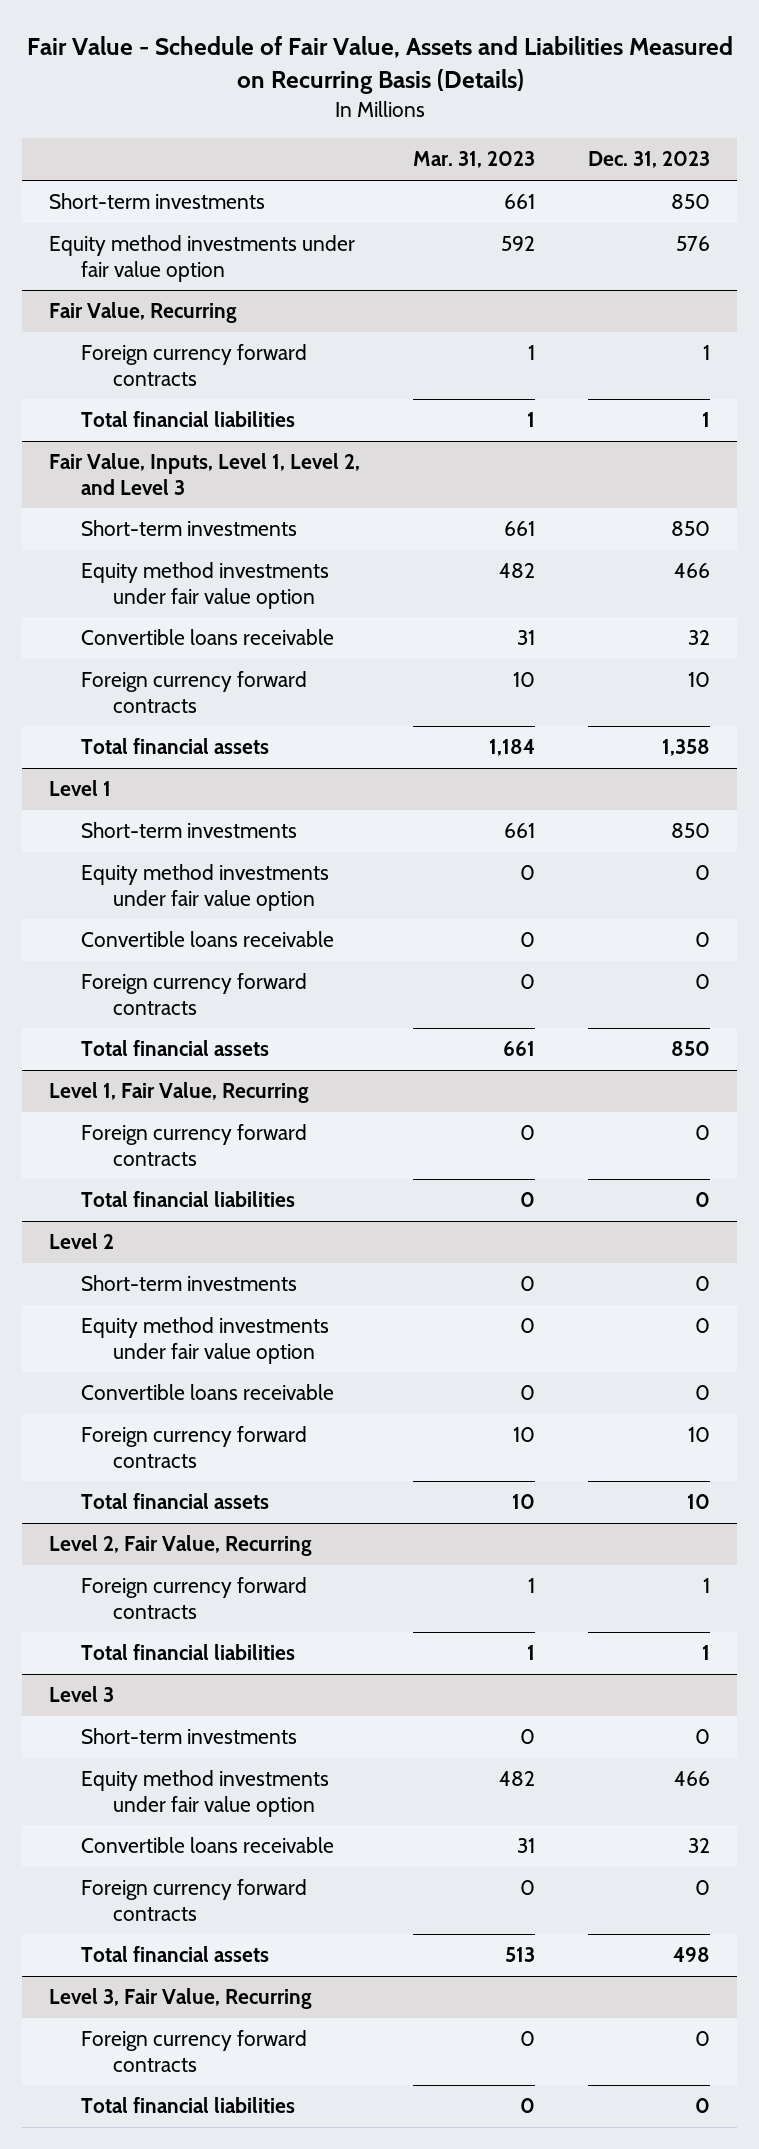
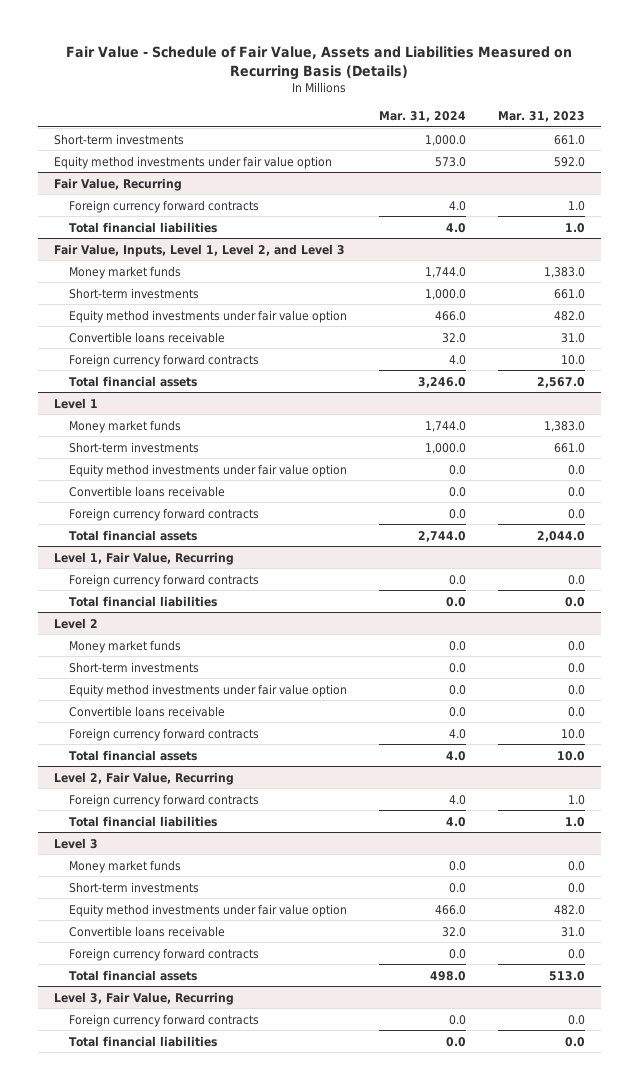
- | Mar. 31, 2023 | Dec. 31, 2023
+ | Mar. 31, 2024 | Mar. 31, 2023
- Short-term investments | 661 | 850
- Equity method investments under fair value option | 592 | 576
+ Short-term investments | 1,000.0 | 661.0
+ Equity method investments under fair value option | 573.0 | 592.0
@ Fair Value, Recurring
- Foreign currency forward contracts | 1 | 1
- Total financial liabilities | 1 | 1
+ Foreign currency forward contracts | 4.0 | 1.0
+ Total financial liabilities | 4.0 | 1.0
@ Fair Value, Inputs, Level 1, Level 2, and Level 3
- Short-term investments | 661 | 850
- Equity method investments under fair value option | 482 | 466
- Convertible loans receivable | 31 | 32
- Foreign currency forward contracts | 10 | 10
- Total financial assets | 1,184 | 1,358
+ Money market funds | 1,744.0 | 1,383.0
+ Short-term investments | 1,000.0 | 661.0
+ Equity method investments under fair value option | 466.0 | 482.0
+ Convertible loans receivable | 32.0 | 31.0
+ Foreign currency forward contracts | 4.0 | 10.0
+ Total financial assets | 3,246.0 | 2,567.0
@ Level 1
- Short-term investments | 661 | 850
- Equity method investments under fair value option | 0 | 0
- Convertible loans receivable | 0 | 0
- Foreign currency forward contracts | 0 | 0
- Total financial assets | 661 | 850
+ Money market funds | 1,744.0 | 1,383.0
+ Short-term investments | 1,000.0 | 661.0
+ Equity method investments under fair value option | 0.0 | 0.0
+ Convertible loans receivable | 0.0 | 0.0
+ Foreign currency forward contracts | 0.0 | 0.0
+ Total financial assets | 2,744.0 | 2,044.0
@ Level 1, Fair Value, Recurring
- Foreign currency forward contracts | 0 | 0
- Total financial liabilities | 0 | 0
+ Foreign currency forward contracts | 0.0 | 0.0
+ Total financial liabilities | 0.0 | 0.0
@ Level 2
- Short-term investments | 0 | 0
- Equity method investments under fair value option | 0 | 0
- Convertible loans receivable | 0 | 0
- Foreign currency forward contracts | 10 | 10
- Total financial assets | 10 | 10
+ Money market funds | 0.0 | 0.0
+ Short-term investments | 0.0 | 0.0
+ Equity method investments under fair value option | 0.0 | 0.0
+ Convertible loans receivable | 0.0 | 0.0
+ Foreign currency forward contracts | 4.0 | 10.0
+ Total financial assets | 4.0 | 10.0
@ Level 2, Fair Value, Recurring
- Foreign currency forward contracts | 1 | 1
- Total financial liabilities | 1 | 1
+ Foreign currency forward contracts | 4.0 | 1.0
+ Total financial liabilities | 4.0 | 1.0
@ Level 3
- Short-term investments | 0 | 0
- Equity method investments under fair value option | 482 | 466
- Convertible loans receivable | 31 | 32
- Foreign currency forward contracts | 0 | 0
- Total financial assets | 513 | 498
+ Money market funds | 0.0 | 0.0
+ Short-term investments | 0.0 | 0.0
+ Equity method investments under fair value option | 466.0 | 482.0
+ Convertible loans receivable | 32.0 | 31.0
+ Foreign currency forward contracts | 0.0 | 0.0
+ Total financial assets | 498.0 | 513.0
@ Level 3, Fair Value, Recurring
- Foreign currency forward contracts | 0 | 0
- Total financial liabilities | 0 | 0
+ Foreign currency forward contracts | 0.0 | 0.0
+ Total financial liabilities | 0.0 | 0.0

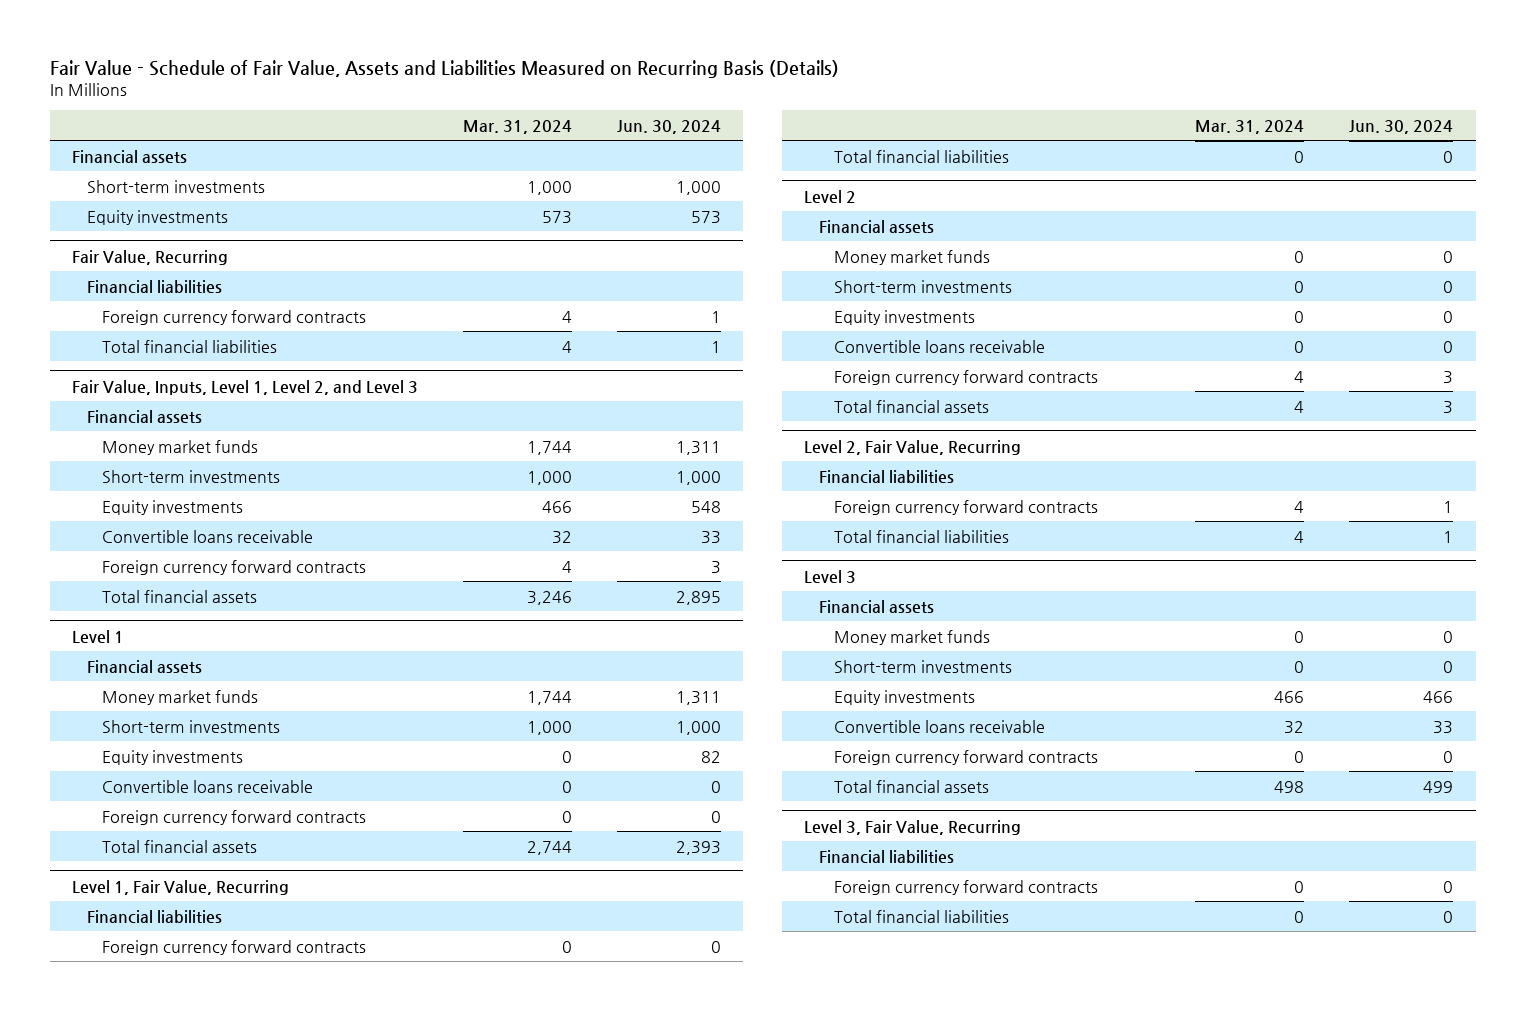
- | Mar. 31, 2024 | Mar. 31, 2023
+ | Mar. 31, 2024 | Jun. 30, 2024
- Short-term investments | 1,000.0 | 661.0
- Equity method investments under fair value option | 573.0 | 592.0
+ Financial assets
+ Short-term investments | 1,000 | 1,000
+ Equity investments | 573 | 573
@ Fair Value, Recurring
- Foreign currency forward contracts | 4.0 | 1.0
- Total financial liabilities | 4.0 | 1.0
+ Financial liabilities
+ Foreign currency forward contracts | 4 | 1
+ Total financial liabilities | 4 | 1
@ Fair Value, Inputs, Level 1, Level 2, and Level 3
- Money market funds | 1,744.0 | 1,383.0
- Short-term investments | 1,000.0 | 661.0
- Equity method investments under fair value option | 466.0 | 482.0
- Convertible loans receivable | 32.0 | 31.0
- Foreign currency forward contracts | 4.0 | 10.0
- Total financial assets | 3,246.0 | 2,567.0
+ Financial assets
+ Money market funds | 1,744 | 1,311
+ Short-term investments | 1,000 | 1,000
+ Equity investments | 466 | 548
+ Convertible loans receivable | 32 | 33
+ Foreign currency forward contracts | 4 | 3
+ Total financial assets | 3,246 | 2,895
@ Level 1
- Money market funds | 1,744.0 | 1,383.0
- Short-term investments | 1,000.0 | 661.0
- Equity method investments under fair value option | 0.0 | 0.0
- Convertible loans receivable | 0.0 | 0.0
- Foreign currency forward contracts | 0.0 | 0.0
- Total financial assets | 2,744.0 | 2,044.0
+ Financial assets
+ Money market funds | 1,744 | 1,311
+ Short-term investments | 1,000 | 1,000
+ Equity investments | 0 | 82
+ Convertible loans receivable | 0 | 0
+ Foreign currency forward contracts | 0 | 0
+ Total financial assets | 2,744 | 2,393
@ Level 1, Fair Value, Recurring
- Foreign currency forward contracts | 0.0 | 0.0
- Total financial liabilities | 0.0 | 0.0
+ Financial liabilities
+ Foreign currency forward contracts | 0 | 0
+ Total financial liabilities | 0 | 0
@ Level 2
- Money market funds | 0.0 | 0.0
- Short-term investments | 0.0 | 0.0
- Equity method investments under fair value option | 0.0 | 0.0
- Convertible loans receivable | 0.0 | 0.0
- Foreign currency forward contracts | 4.0 | 10.0
- Total financial assets | 4.0 | 10.0
+ Financial assets
+ Money market funds | 0 | 0
+ Short-term investments | 0 | 0
+ Equity investments | 0 | 0
+ Convertible loans receivable | 0 | 0
+ Foreign currency forward contracts | 4 | 3
+ Total financial assets | 4 | 3
@ Level 2, Fair Value, Recurring
- Foreign currency forward contracts | 4.0 | 1.0
- Total financial liabilities | 4.0 | 1.0
+ Financial liabilities
+ Foreign currency forward contracts | 4 | 1
+ Total financial liabilities | 4 | 1
@ Level 3
- Money market funds | 0.0 | 0.0
- Short-term investments | 0.0 | 0.0
- Equity method investments under fair value option | 466.0 | 482.0
- Convertible loans receivable | 32.0 | 31.0
- Foreign currency forward contracts | 0.0 | 0.0
- Total financial assets | 498.0 | 513.0
+ Financial assets
+ Money market funds | 0 | 0
+ Short-term investments | 0 | 0
+ Equity investments | 466 | 466
+ Convertible loans receivable | 32 | 33
+ Foreign currency forward contracts | 0 | 0
+ Total financial assets | 498 | 499
@ Level 3, Fair Value, Recurring
- Foreign currency forward contracts | 0.0 | 0.0
- Total financial liabilities | 0.0 | 0.0
+ Financial liabilities
+ Foreign currency forward contracts | 0 | 0
+ Total financial liabilities | 0 | 0

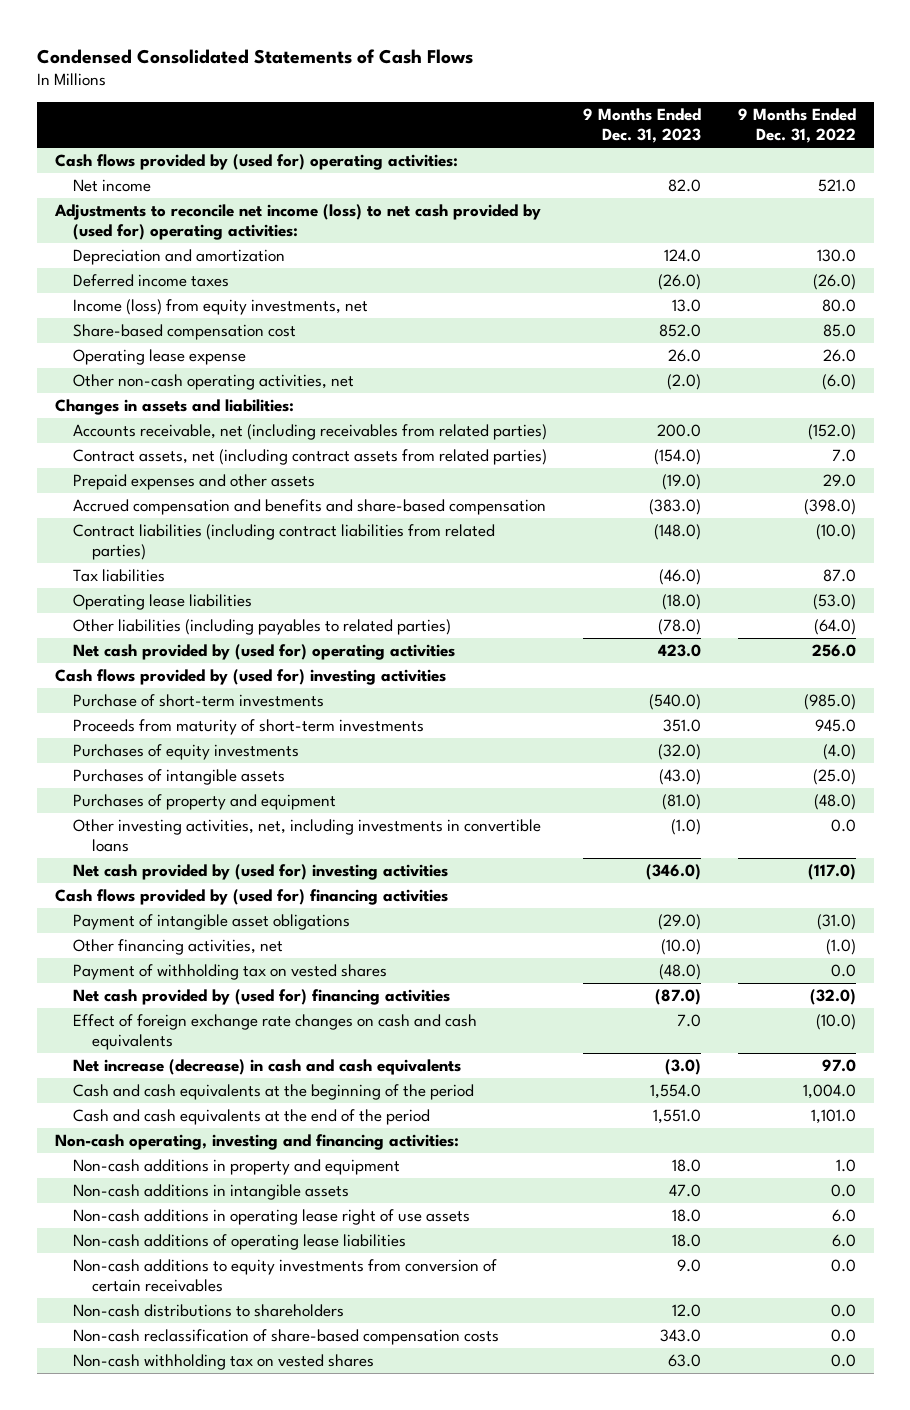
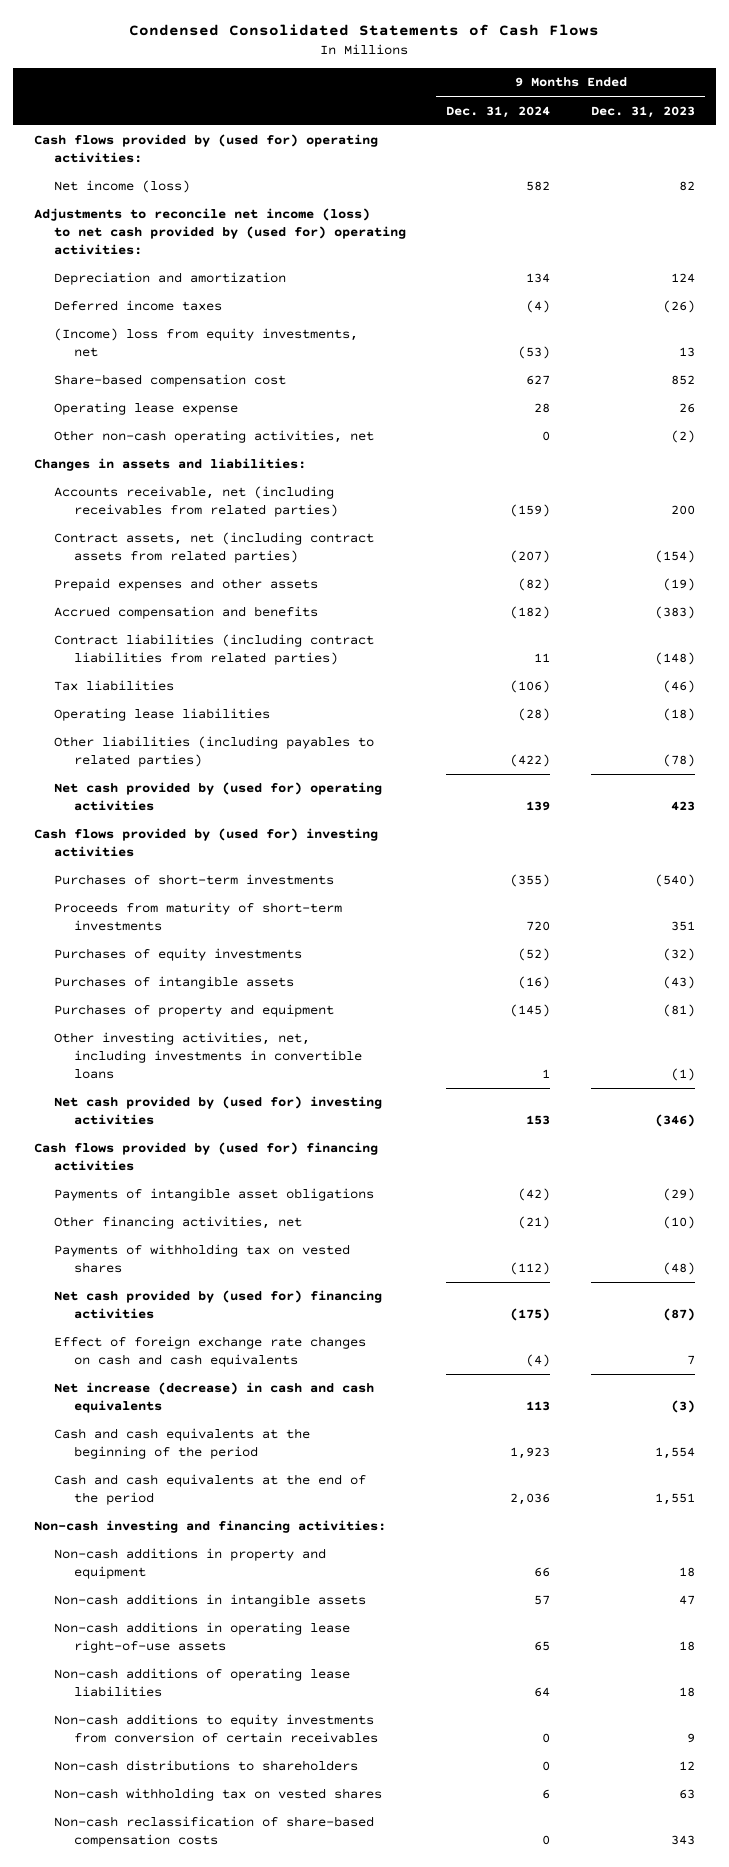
- | 9 Months Ended Dec. 31, 2023 | 9 Months Ended Dec. 31, 2022
+ | 9 Months Ended Dec. 31, 2024 | 9 Months Ended Dec. 31, 2023
- Net income | 82.0 | 521.0
+ Net income (loss) | 582 | 82
- Depreciation and amortization | 124.0 | 130.0
- Deferred income taxes | (26.0) | (26.0)
- Income (loss) from equity investments, net | 13.0 | 80.0
- Share-based compensation cost | 852.0 | 85.0
- Operating lease expense | 26.0 | 26.0
- Other non-cash operating activities, net | (2.0) | (6.0)
+ Depreciation and amortization | 134 | 124
+ Deferred income taxes | (4) | (26)
+ (Income) loss from equity investments, net | (53) | 13
+ Share-based compensation cost | 627 | 852
+ Operating lease expense | 28 | 26
+ Other non-cash operating activities, net | 0 | (2)
- Accounts receivable, net (including receivables from related parties) | 200.0 | (152.0)
- Contract assets, net (including contract assets from related parties) | (154.0) | 7.0
- Prepaid expenses and other assets | (19.0) | 29.0
- Accrued compensation and benefits and share-based compensation | (383.0) | (398.0)
- Contract liabilities (including contract liabilities from related parties) | (148.0) | (10.0)
- Tax liabilities | (46.0) | 87.0
- Operating lease liabilities | (18.0) | (53.0)
- Other liabilities (including payables to related parties) | (78.0) | (64.0)
- Net cash provided by (used for) operating activities | 423.0 | 256.0
+ Accounts receivable, net (including receivables from related parties) | (159) | 200
+ Contract assets, net (including contract assets from related parties) | (207) | (154)
+ Prepaid expenses and other assets | (82) | (19)
+ Accrued compensation and benefits | (182) | (383)
+ Contract liabilities (including contract liabilities from related parties) | 11 | (148)
+ Tax liabilities | (106) | (46)
+ Operating lease liabilities | (28) | (18)
+ Other liabilities (including payables to related parties) | (422) | (78)
+ Net cash provided by (used for) operating activities | 139 | 423
- Purchase of short-term investments | (540.0) | (985.0)
- Proceeds from maturity of short-term investments | 351.0 | 945.0
- Purchases of equity investments | (32.0) | (4.0)
- Purchases of intangible assets | (43.0) | (25.0)
- Purchases of property and equipment | (81.0) | (48.0)
- Other investing activities, net, including investments in convertible loans | (1.0) | 0.0
- Net cash provided by (used for) investing activities | (346.0) | (117.0)
+ Purchases of short-term investments | (355) | (540)
+ Proceeds from maturity of short-term investments | 720 | 351
+ Purchases of equity investments | (52) | (32)
+ Purchases of intangible assets | (16) | (43)
+ Purchases of property and equipment | (145) | (81)
+ Other investing activities, net, including investments in convertible loans | 1 | (1)
+ Net cash provided by (used for) investing activities | 153 | (346)
- Payment of intangible asset obligations | (29.0) | (31.0)
- Other financing activities, net | (10.0) | (1.0)
- Payment of withholding tax on vested shares | (48.0) | 0.0
- Net cash provided by (used for) financing activities | (87.0) | (32.0)
- Effect of foreign exchange rate changes on cash and cash equivalents | 7.0 | (10.0)
- Net increase (decrease) in cash and cash equivalents | (3.0) | 97.0
- Cash and cash equivalents at the beginning of the period | 1,554.0 | 1,004.0
- Cash and cash equivalents at the end of the period | 1,551.0 | 1,101.0
- Non-cash operating, investing and financing activities:
- Non-cash additions in property and equipment | 18.0 | 1.0
- Non-cash additions in intangible assets | 47.0 | 0.0
- Non-cash additions in operating lease right of use assets | 18.0 | 6.0
- Non-cash additions of operating lease liabilities | 18.0 | 6.0
- Non-cash additions to equity investments from conversion of certain receivables | 9.0 | 0.0
- Non-cash distributions to shareholders | 12.0 | 0.0
- Non-cash reclassification of share-based compensation costs | 343.0 | 0.0
- Non-cash withholding tax on vested shares | 63.0 | 0.0
+ Payments of intangible asset obligations | (42) | (29)
+ Other financing activities, net | (21) | (10)
+ Payments of withholding tax on vested shares | (112) | (48)
+ Net cash provided by (used for) financing activities | (175) | (87)
+ Effect of foreign exchange rate changes on cash and cash equivalents | (4) | 7
+ Net increase (decrease) in cash and cash equivalents | 113 | (3)
+ Cash and cash equivalents at the beginning of the period | 1,923 | 1,554
+ Cash and cash equivalents at the end of the period | 2,036 | 1,551
+ Non-cash investing and financing activities:
+ Non-cash additions in property and equipment | 66 | 18
+ Non-cash additions in intangible assets | 57 | 47
+ Non-cash additions in operating lease right-of-use assets | 65 | 18
+ Non-cash additions of operating lease liabilities | 64 | 18
+ Non-cash additions to equity investments from conversion of certain receivables | 0 | 9
+ Non-cash distributions to shareholders | 0 | 12
+ Non-cash withholding tax on vested shares | 6 | 63
+ Non-cash reclassification of share-based compensation costs | 0 | 343

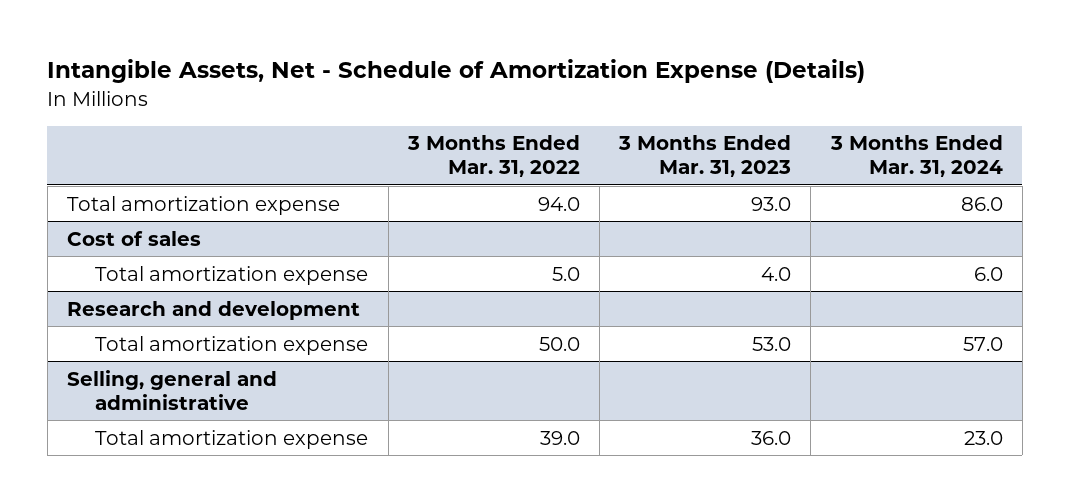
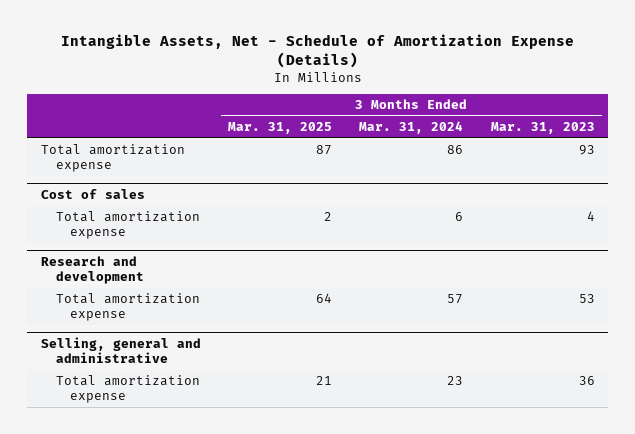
- | 3 Months Ended Mar. 31, 2022 | 3 Months Ended Mar. 31, 2023 | 3 Months Ended Mar. 31, 2024
+ | 3 Months Ended Mar. 31, 2025 | 3 Months Ended Mar. 31, 2024 | 3 Months Ended Mar. 31, 2023
- Total amortization expense | 94.0 | 93.0 | 86.0
+ Total amortization expense | 87 | 86 | 93
@ Cost of sales
- Total amortization expense | 5.0 | 4.0 | 6.0
+ Total amortization expense | 2 | 6 | 4
@ Research and development
- Total amortization expense | 50.0 | 53.0 | 57.0
+ Total amortization expense | 64 | 57 | 53
@ Selling, general and administrative
- Total amortization expense | 39.0 | 36.0 | 23.0
+ Total amortization expense | 21 | 23 | 36

